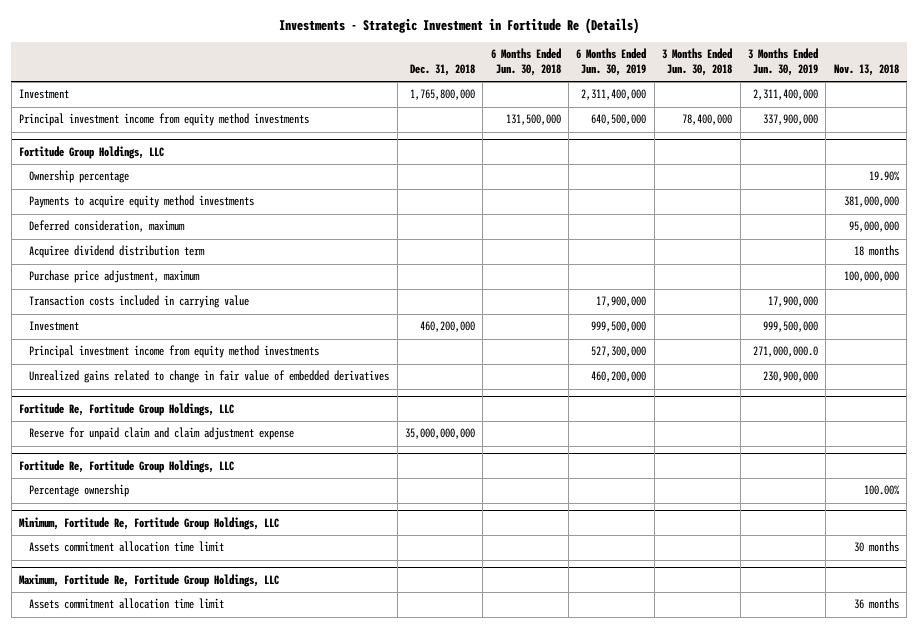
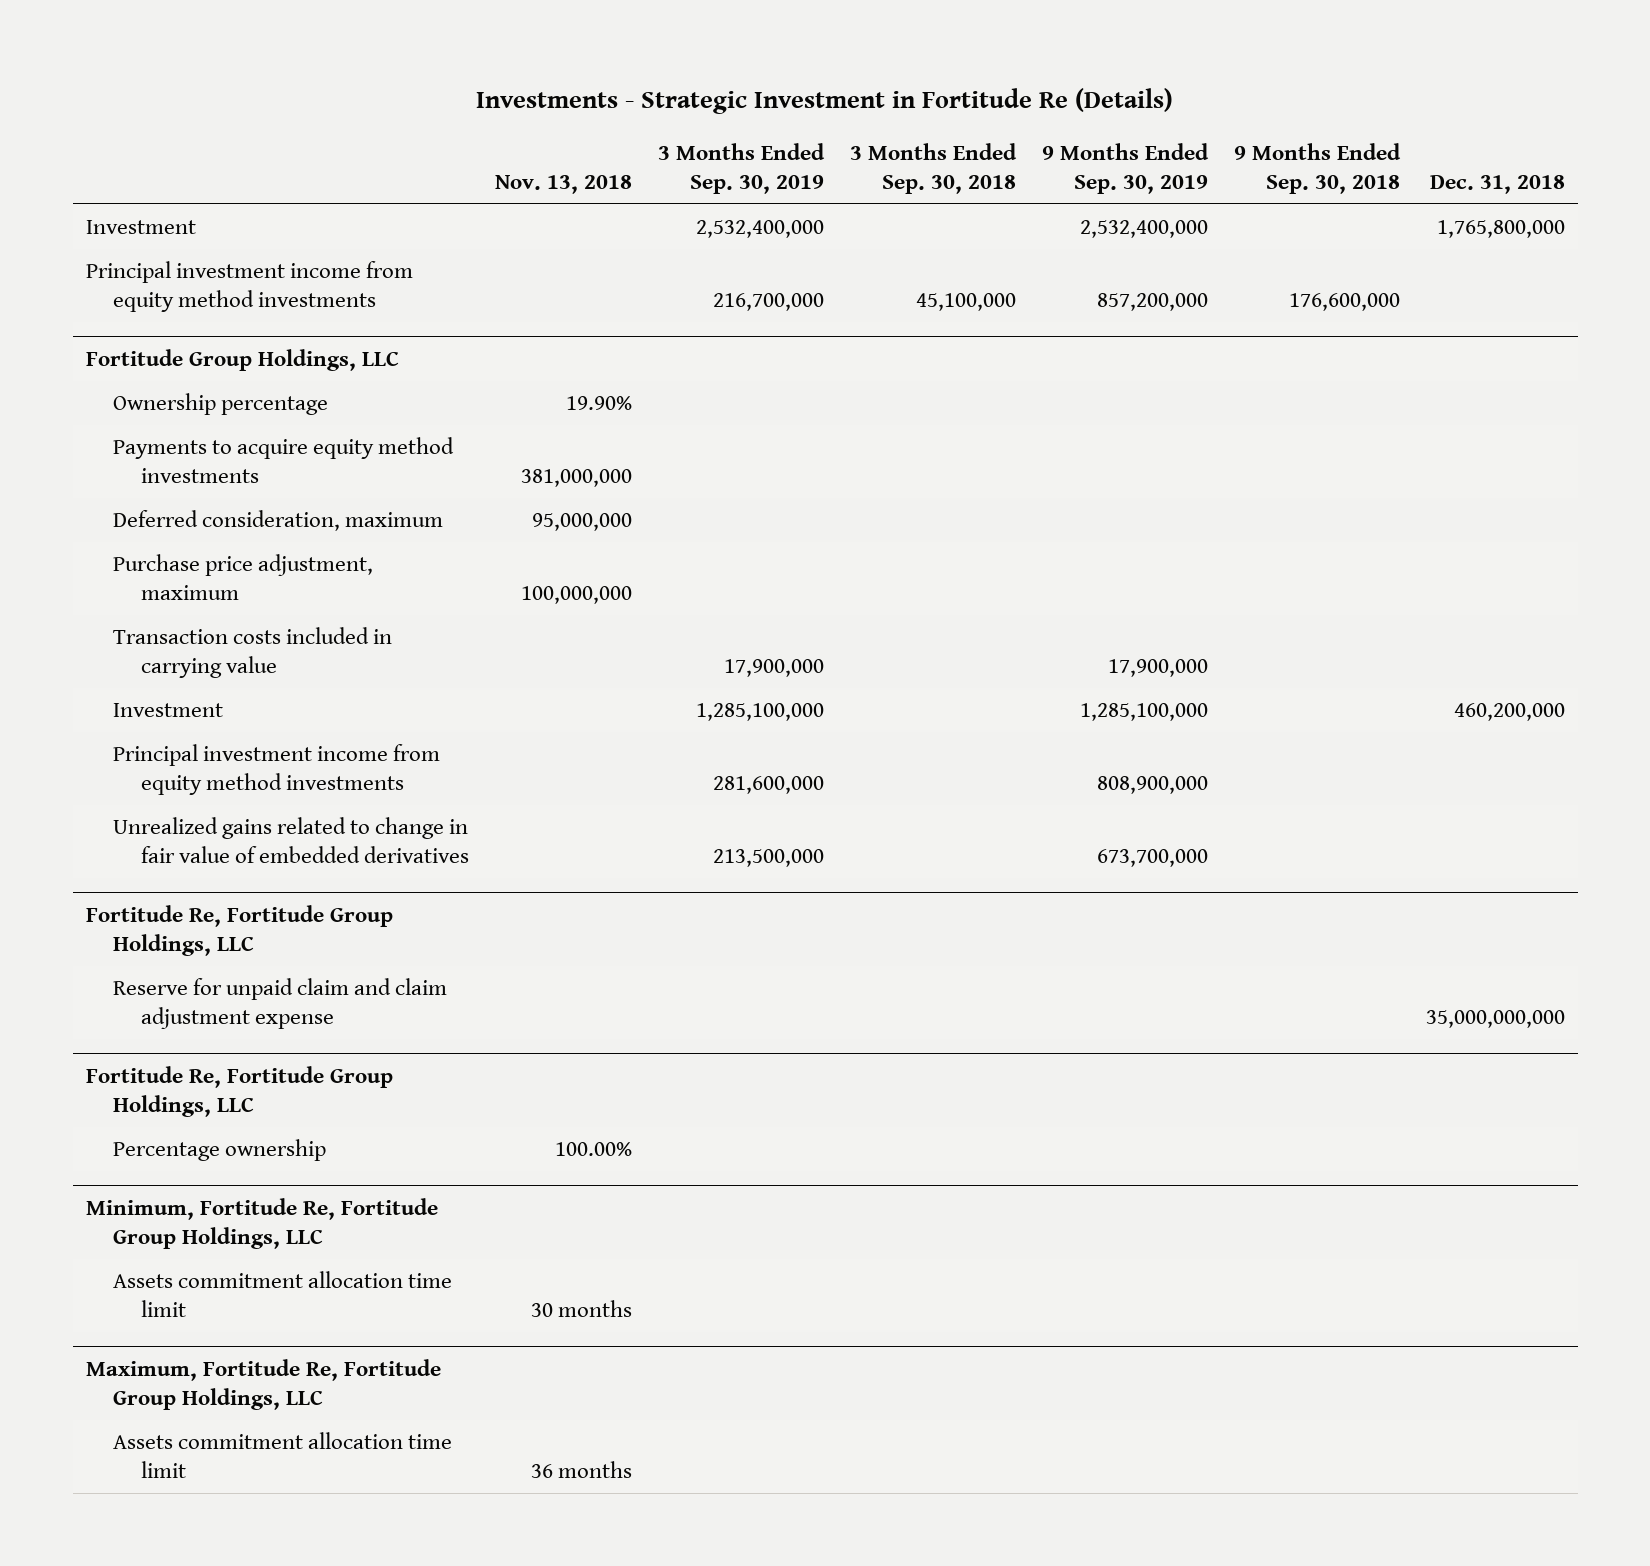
- | Dec. 31, 2018 | 6 Months Ended Jun. 30, 2018 | 6 Months Ended Jun. 30, 2019 | 3 Months Ended Jun. 30, 2018 | 3 Months Ended Jun. 30, 2019 | Nov. 13, 2018
+ | Nov. 13, 2018 | 3 Months Ended Sep. 30, 2019 | 3 Months Ended Sep. 30, 2018 | 9 Months Ended Sep. 30, 2019 | 9 Months Ended Sep. 30, 2018 | Dec. 31, 2018
@ Fortitude Group Holdings, LLC
- Acquiree dividend distribution term | | | | | | 18 months

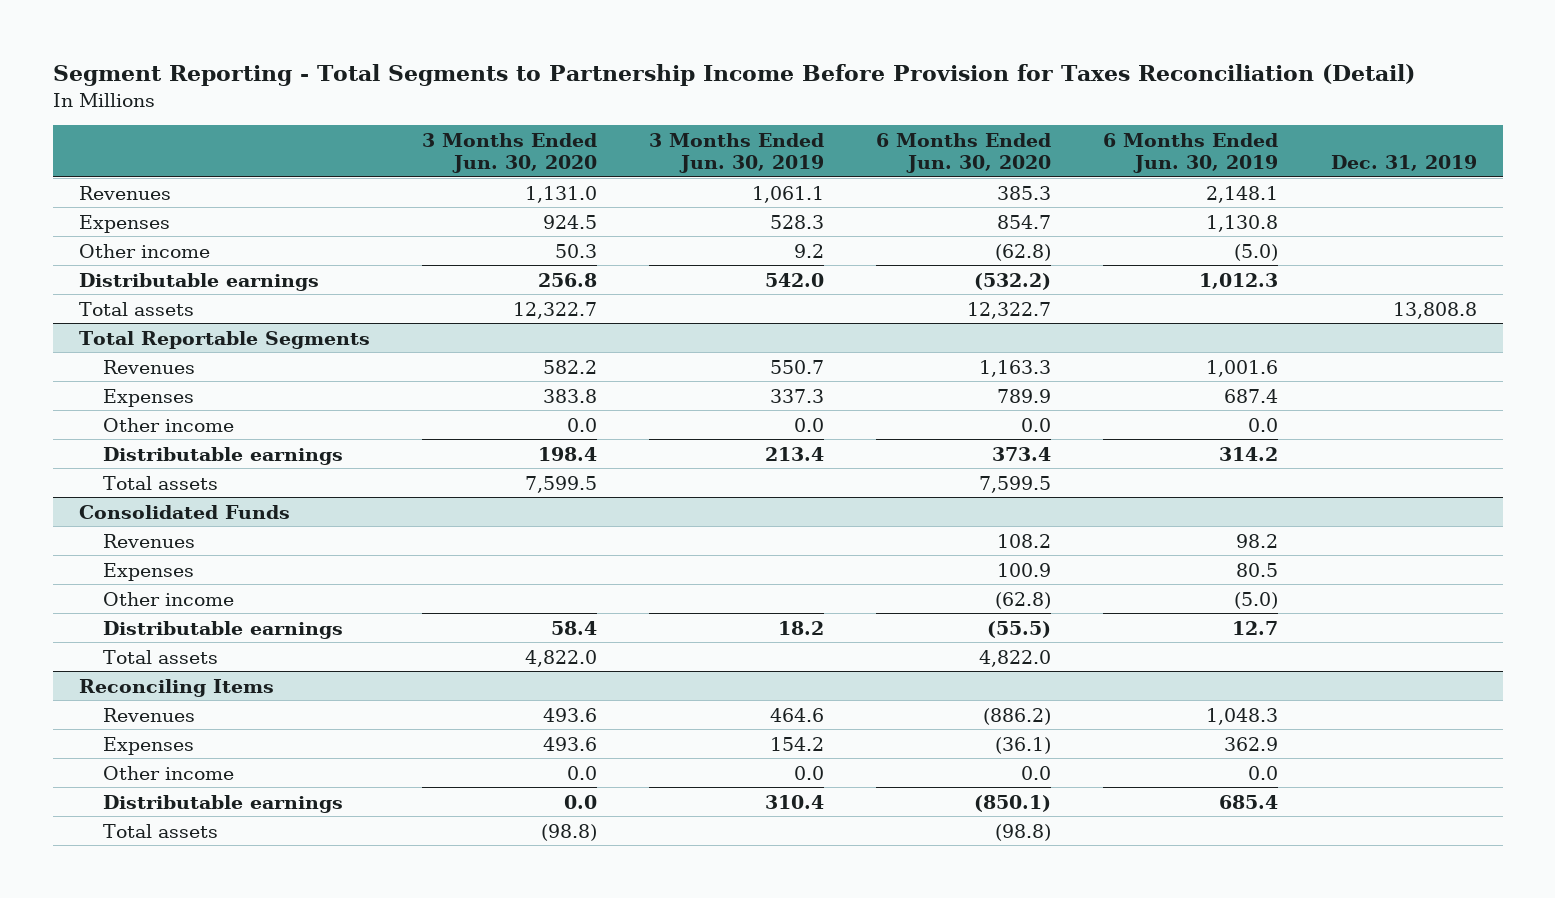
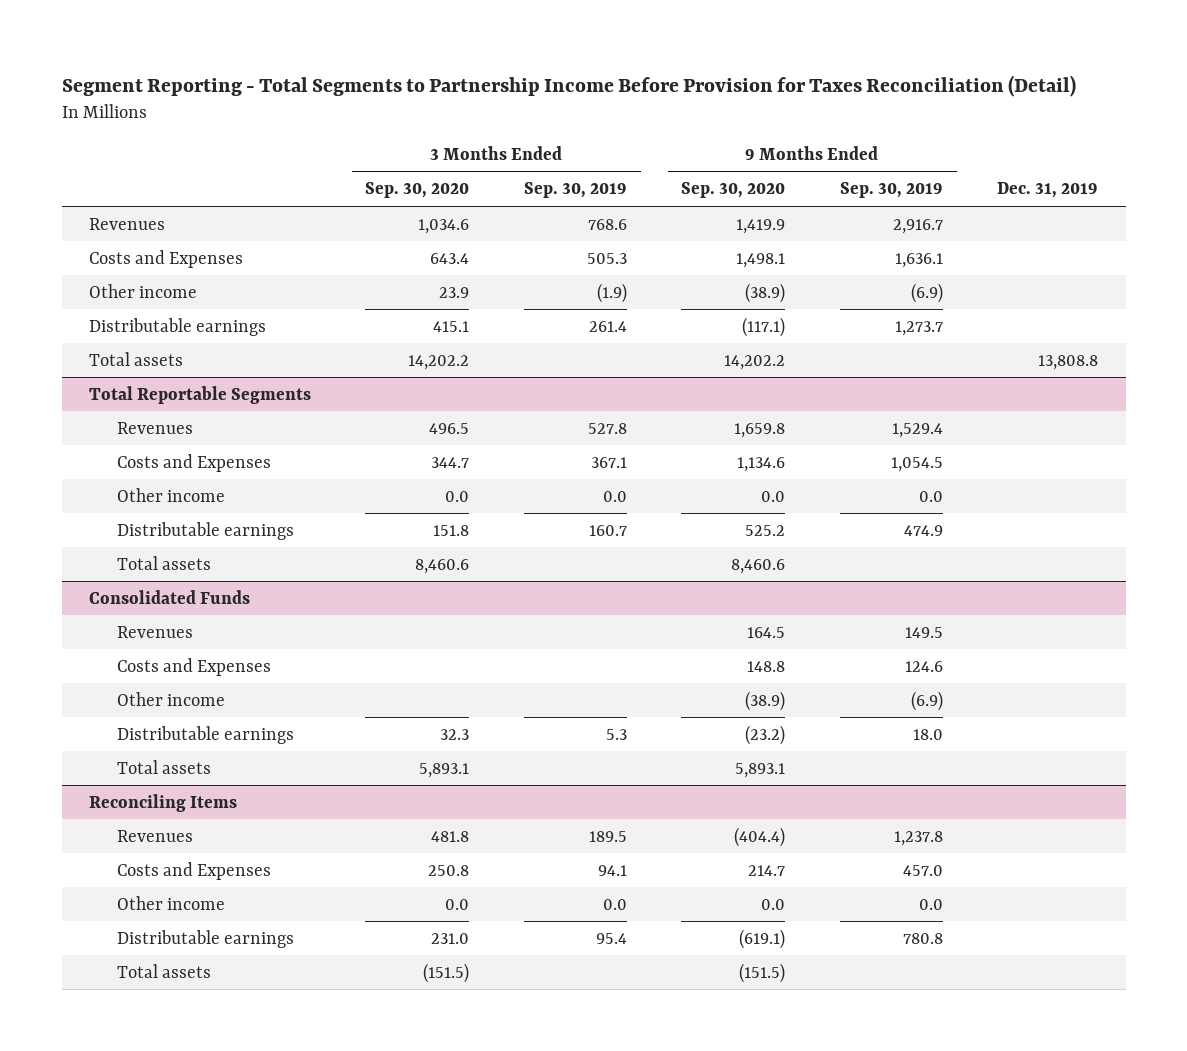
- | 3 Months Ended Jun. 30, 2020 | 3 Months Ended Jun. 30, 2019 | 6 Months Ended Jun. 30, 2020 | 6 Months Ended Jun. 30, 2019 | Dec. 31, 2019
+ | 3 Months Ended Sep. 30, 2020 | 3 Months Ended Sep. 30, 2019 | 9 Months Ended Sep. 30, 2020 | 9 Months Ended Sep. 30, 2019 | Dec. 31, 2019
- Expenses | 924.5 | 528.3 | 854.7 | 1,130.8 |
+ Costs and Expenses | 643.4 | 505.3 | 1,498.1 | 1,636.1 |
@ Total Reportable Segments
- Expenses | 383.8 | 337.3 | 789.9 | 687.4 |
+ Costs and Expenses | 344.7 | 367.1 | 1,134.6 | 1,054.5 |
@ Consolidated Funds
- Expenses | | | 100.9 | 80.5 |
+ Costs and Expenses | | | 148.8 | 124.6 |
@ Reconciling Items
- Expenses | 493.6 | 154.2 | (36.1) | 362.9 |
+ Costs and Expenses | 250.8 | 94.1 | 214.7 | 457.0 |

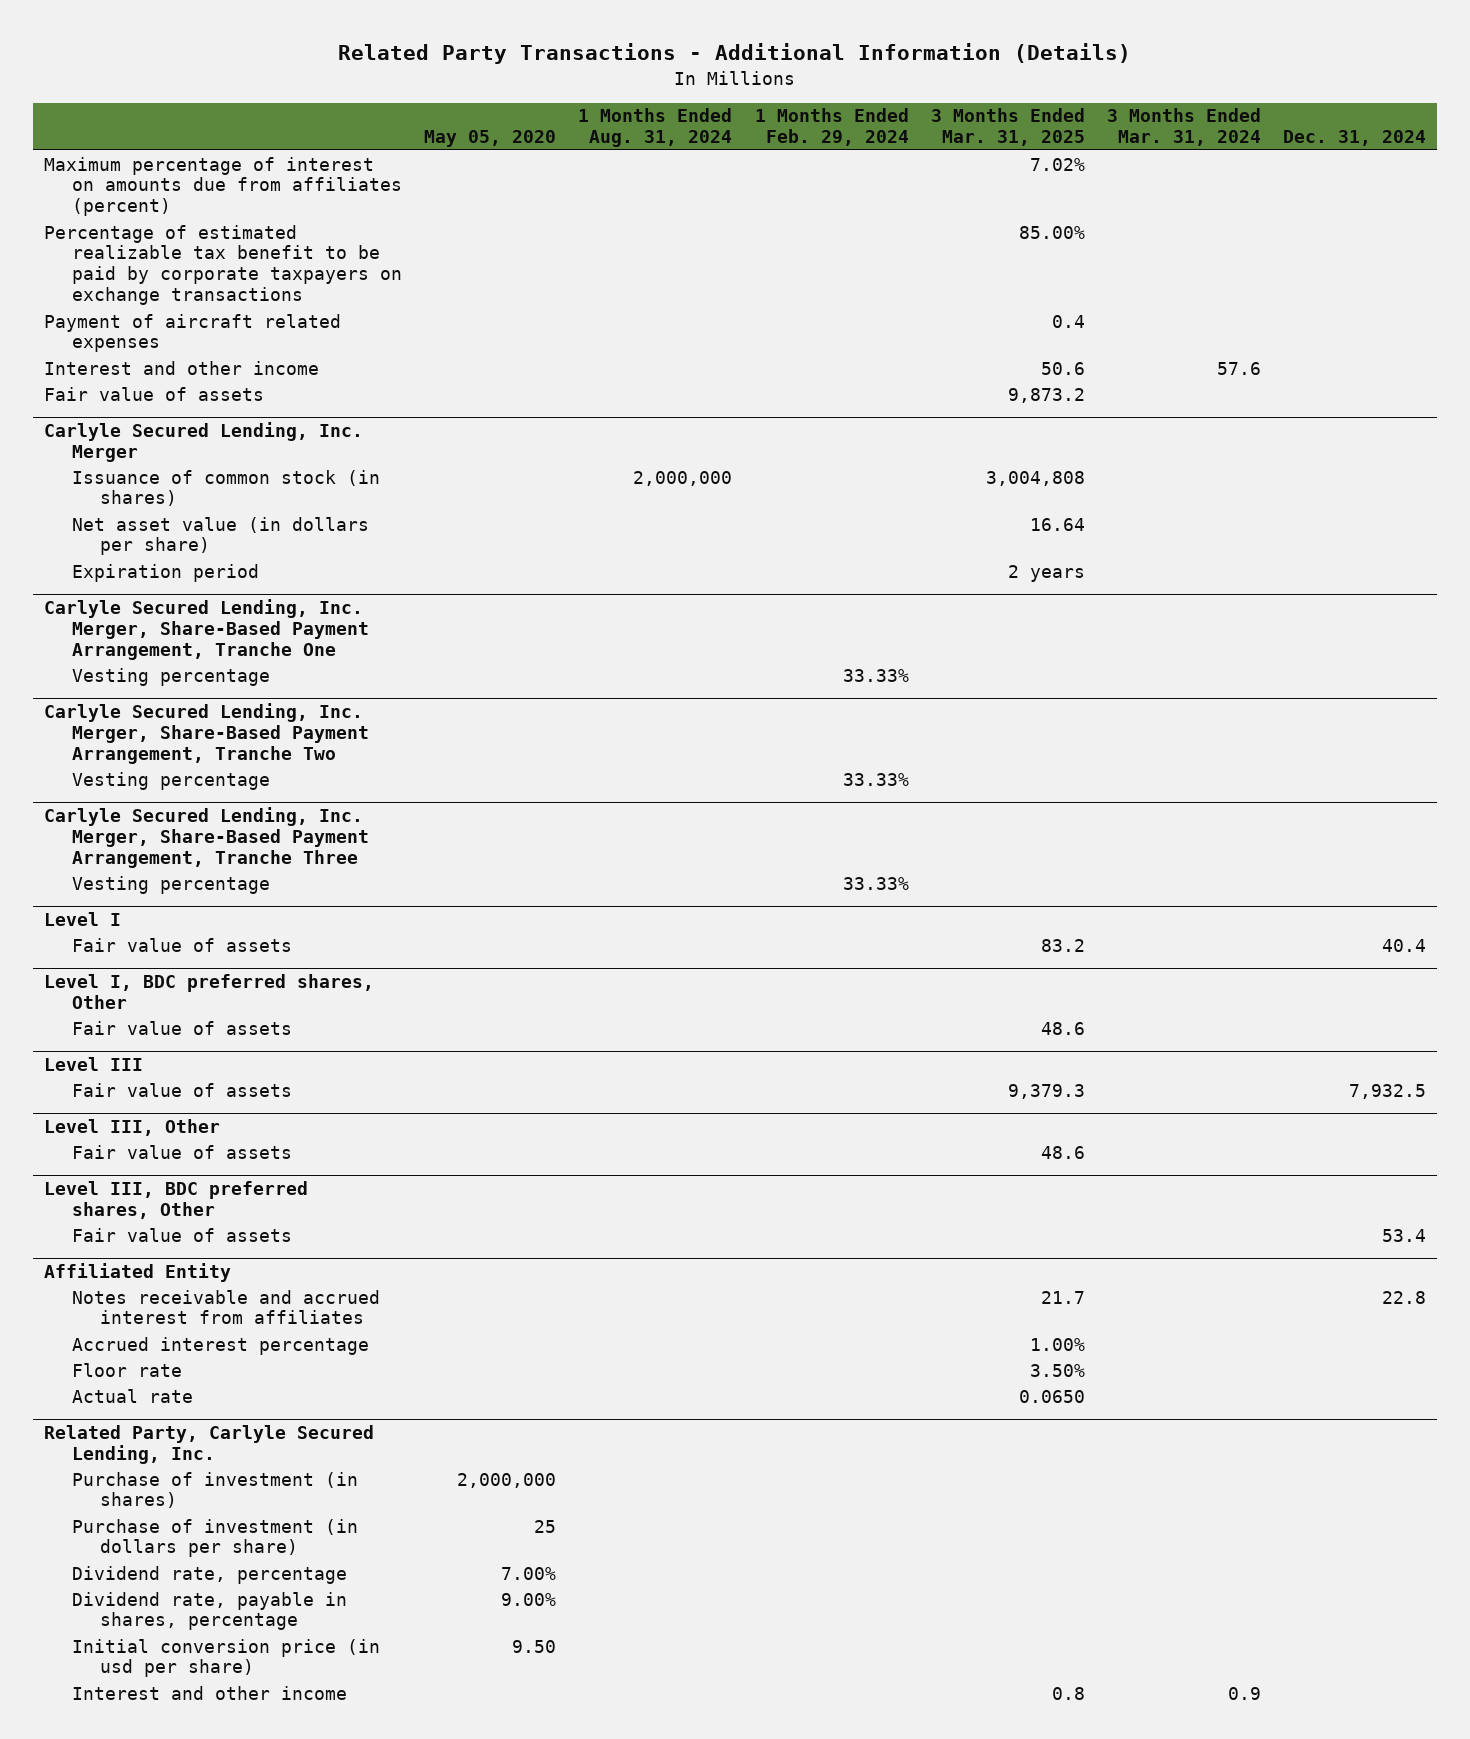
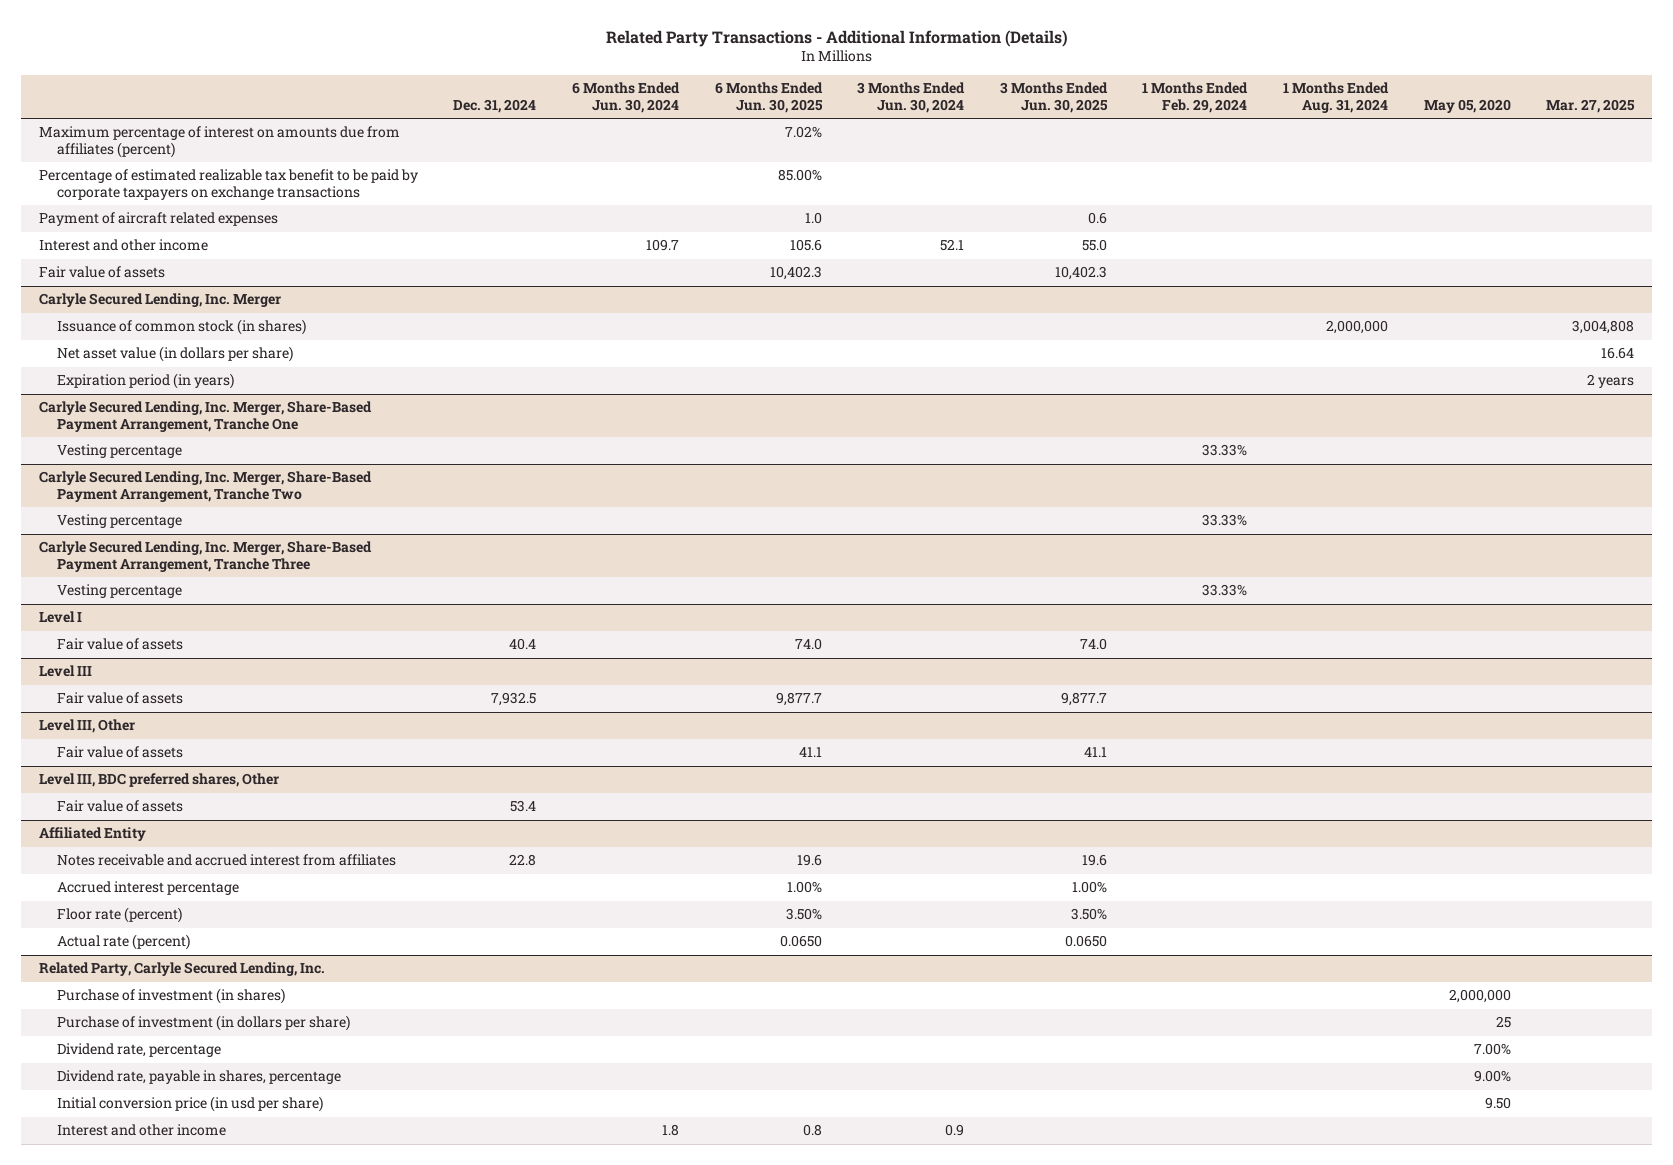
- | May 05, 2020 | 1 Months Ended Aug. 31, 2024 | 1 Months Ended Feb. 29, 2024 | 3 Months Ended Mar. 31, 2025 | 3 Months Ended Mar. 31, 2024 | Dec. 31, 2024
+ | Dec. 31, 2024 | 6 Months Ended Jun. 30, 2024 | 6 Months Ended Jun. 30, 2025 | 3 Months Ended Jun. 30, 2024 | 3 Months Ended Jun. 30, 2025 | 1 Months Ended Feb. 29, 2024 | 1 Months Ended Aug. 31, 2024 | May 05, 2020 | Mar. 27, 2025
@ Carlyle Secured Lending, Inc. Merger
- Expiration period | | | | 2 years | |
+ Expiration period (in years) | | | | | | | | | 2 years
- Level I, BDC preferred shares, Other
- Fair value of assets | | | | 48.6 | |
@ Affiliated Entity
- Floor rate | | | | 3.50% | |
- Actual rate | | | | 0.0650 | |
+ Floor rate (percent) | | | 3.50% | | 3.50% | | | |
+ Actual rate (percent) | | | 0.0650 | | 0.0650 | | | |

